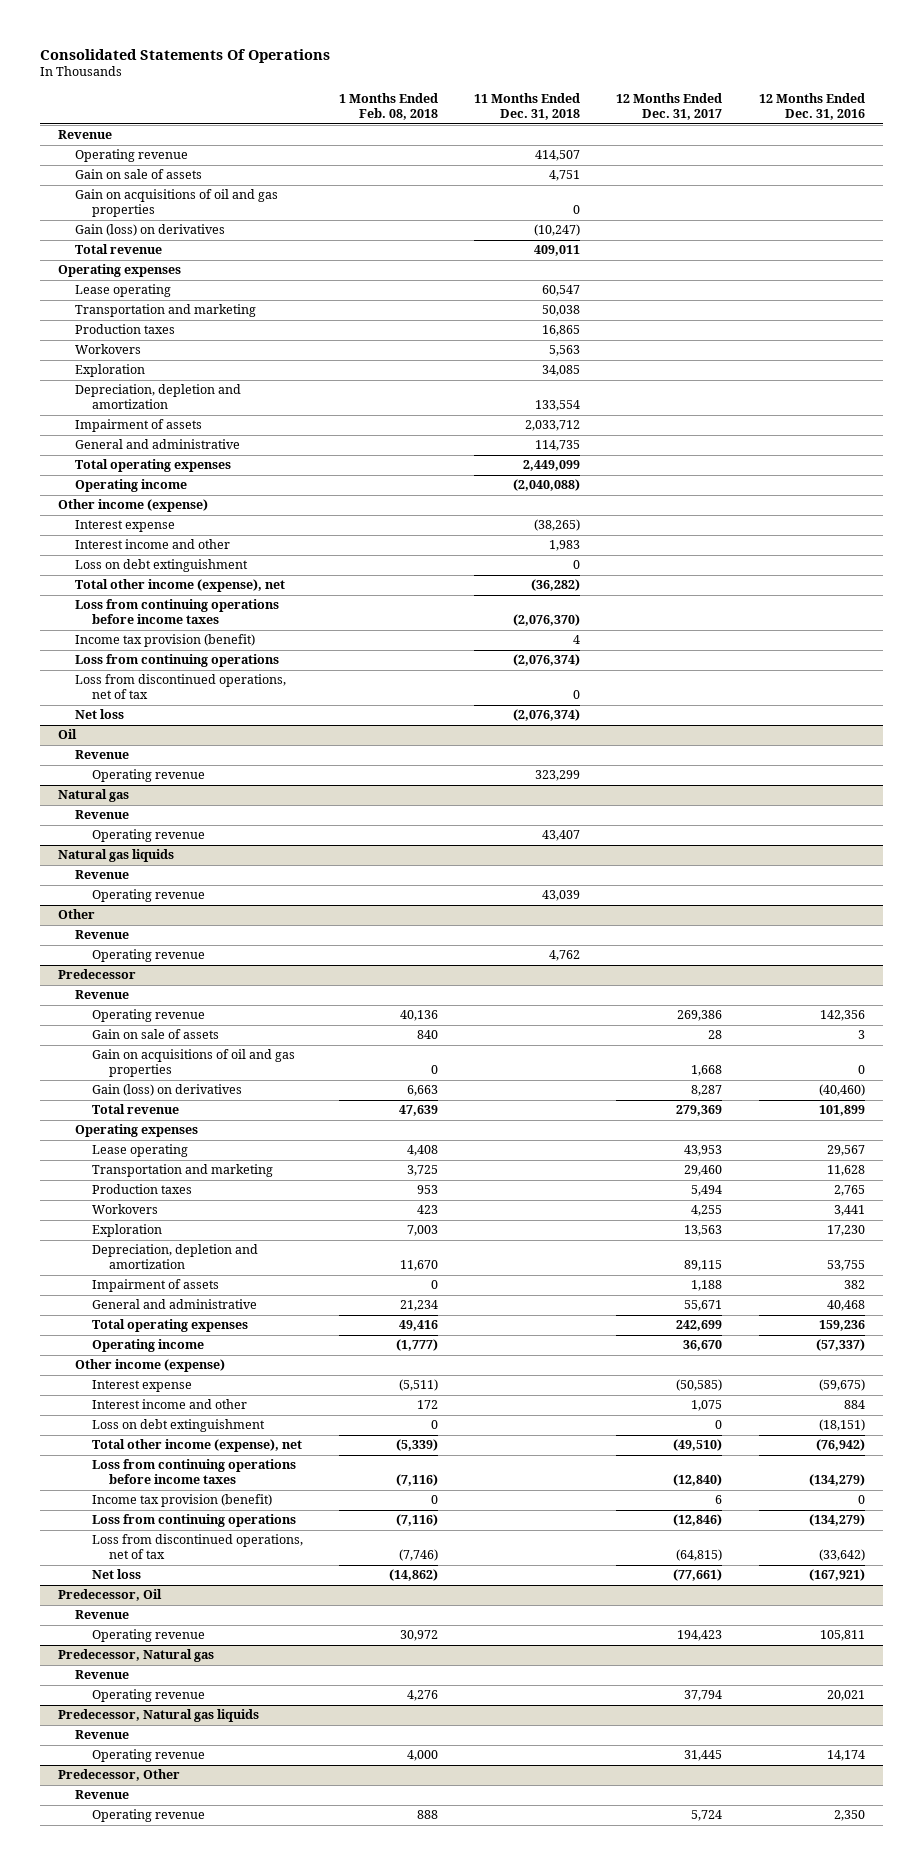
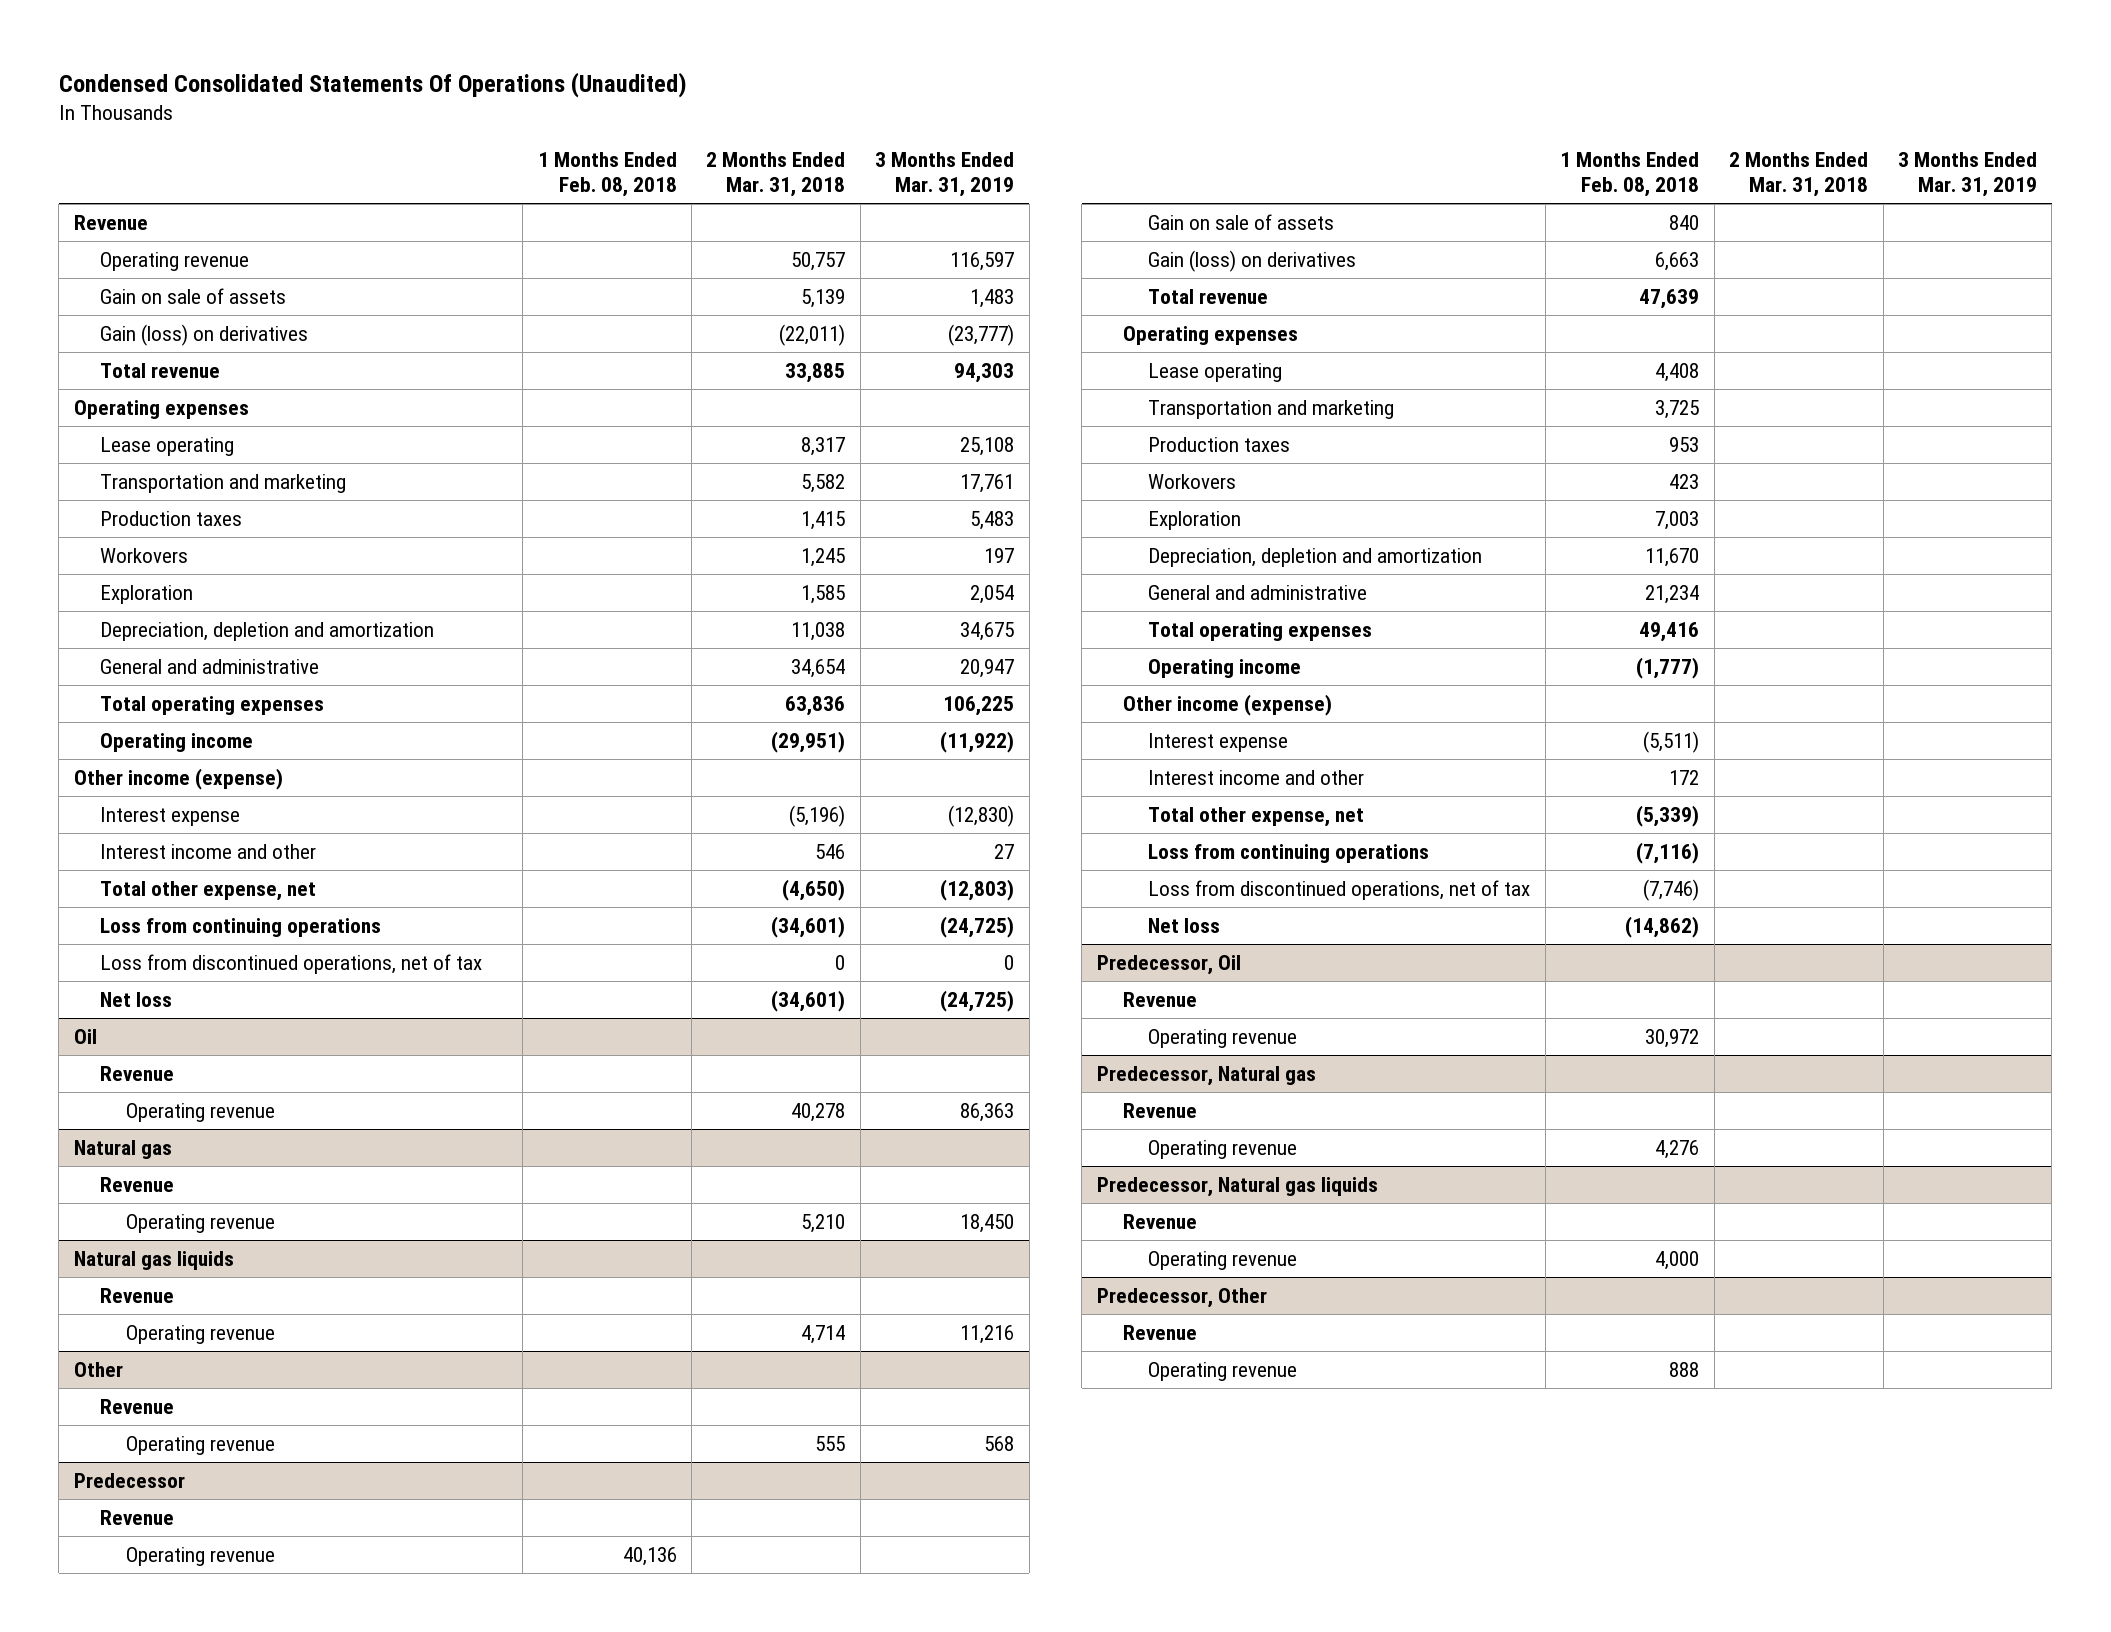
- Consolidated Statements Of Operations
+ Condensed Consolidated Statements Of Operations (Unaudited)
- | 1 Months Ended Feb. 08, 2018 | 11 Months Ended Dec. 31, 2018 | 12 Months Ended Dec. 31, 2017 | 12 Months Ended Dec. 31, 2016
+ | 1 Months Ended Feb. 08, 2018 | 2 Months Ended Mar. 31, 2018 | 3 Months Ended Mar. 31, 2019
- Gain on acquisitions of oil and gas properties | | 0 | |
- Impairment of assets | | 2,033,712 | |
- Loss on debt extinguishment | | 0 | |
- Total other income (expense), net | | (36,282) | |
- Loss from continuing operations before income taxes | | (2,076,370) | |
- Income tax provision (benefit) | | 4 | |
+ Total other expense, net | | (4,650) | (12,803)
@ Predecessor
- Gain on acquisitions of oil and gas properties | 0 | | 1,668 | 0
- Impairment of assets | 0 | | 1,188 | 382
- Loss on debt extinguishment | 0 | | 0 | (18,151)
- Total other income (expense), net | (5,339) | | (49,510) | (76,942)
- Loss from continuing operations before income taxes | (7,116) | | (12,840) | (134,279)
- Income tax provision (benefit) | 0 | | 6 | 0
+ Total other expense, net | (5,339) | |

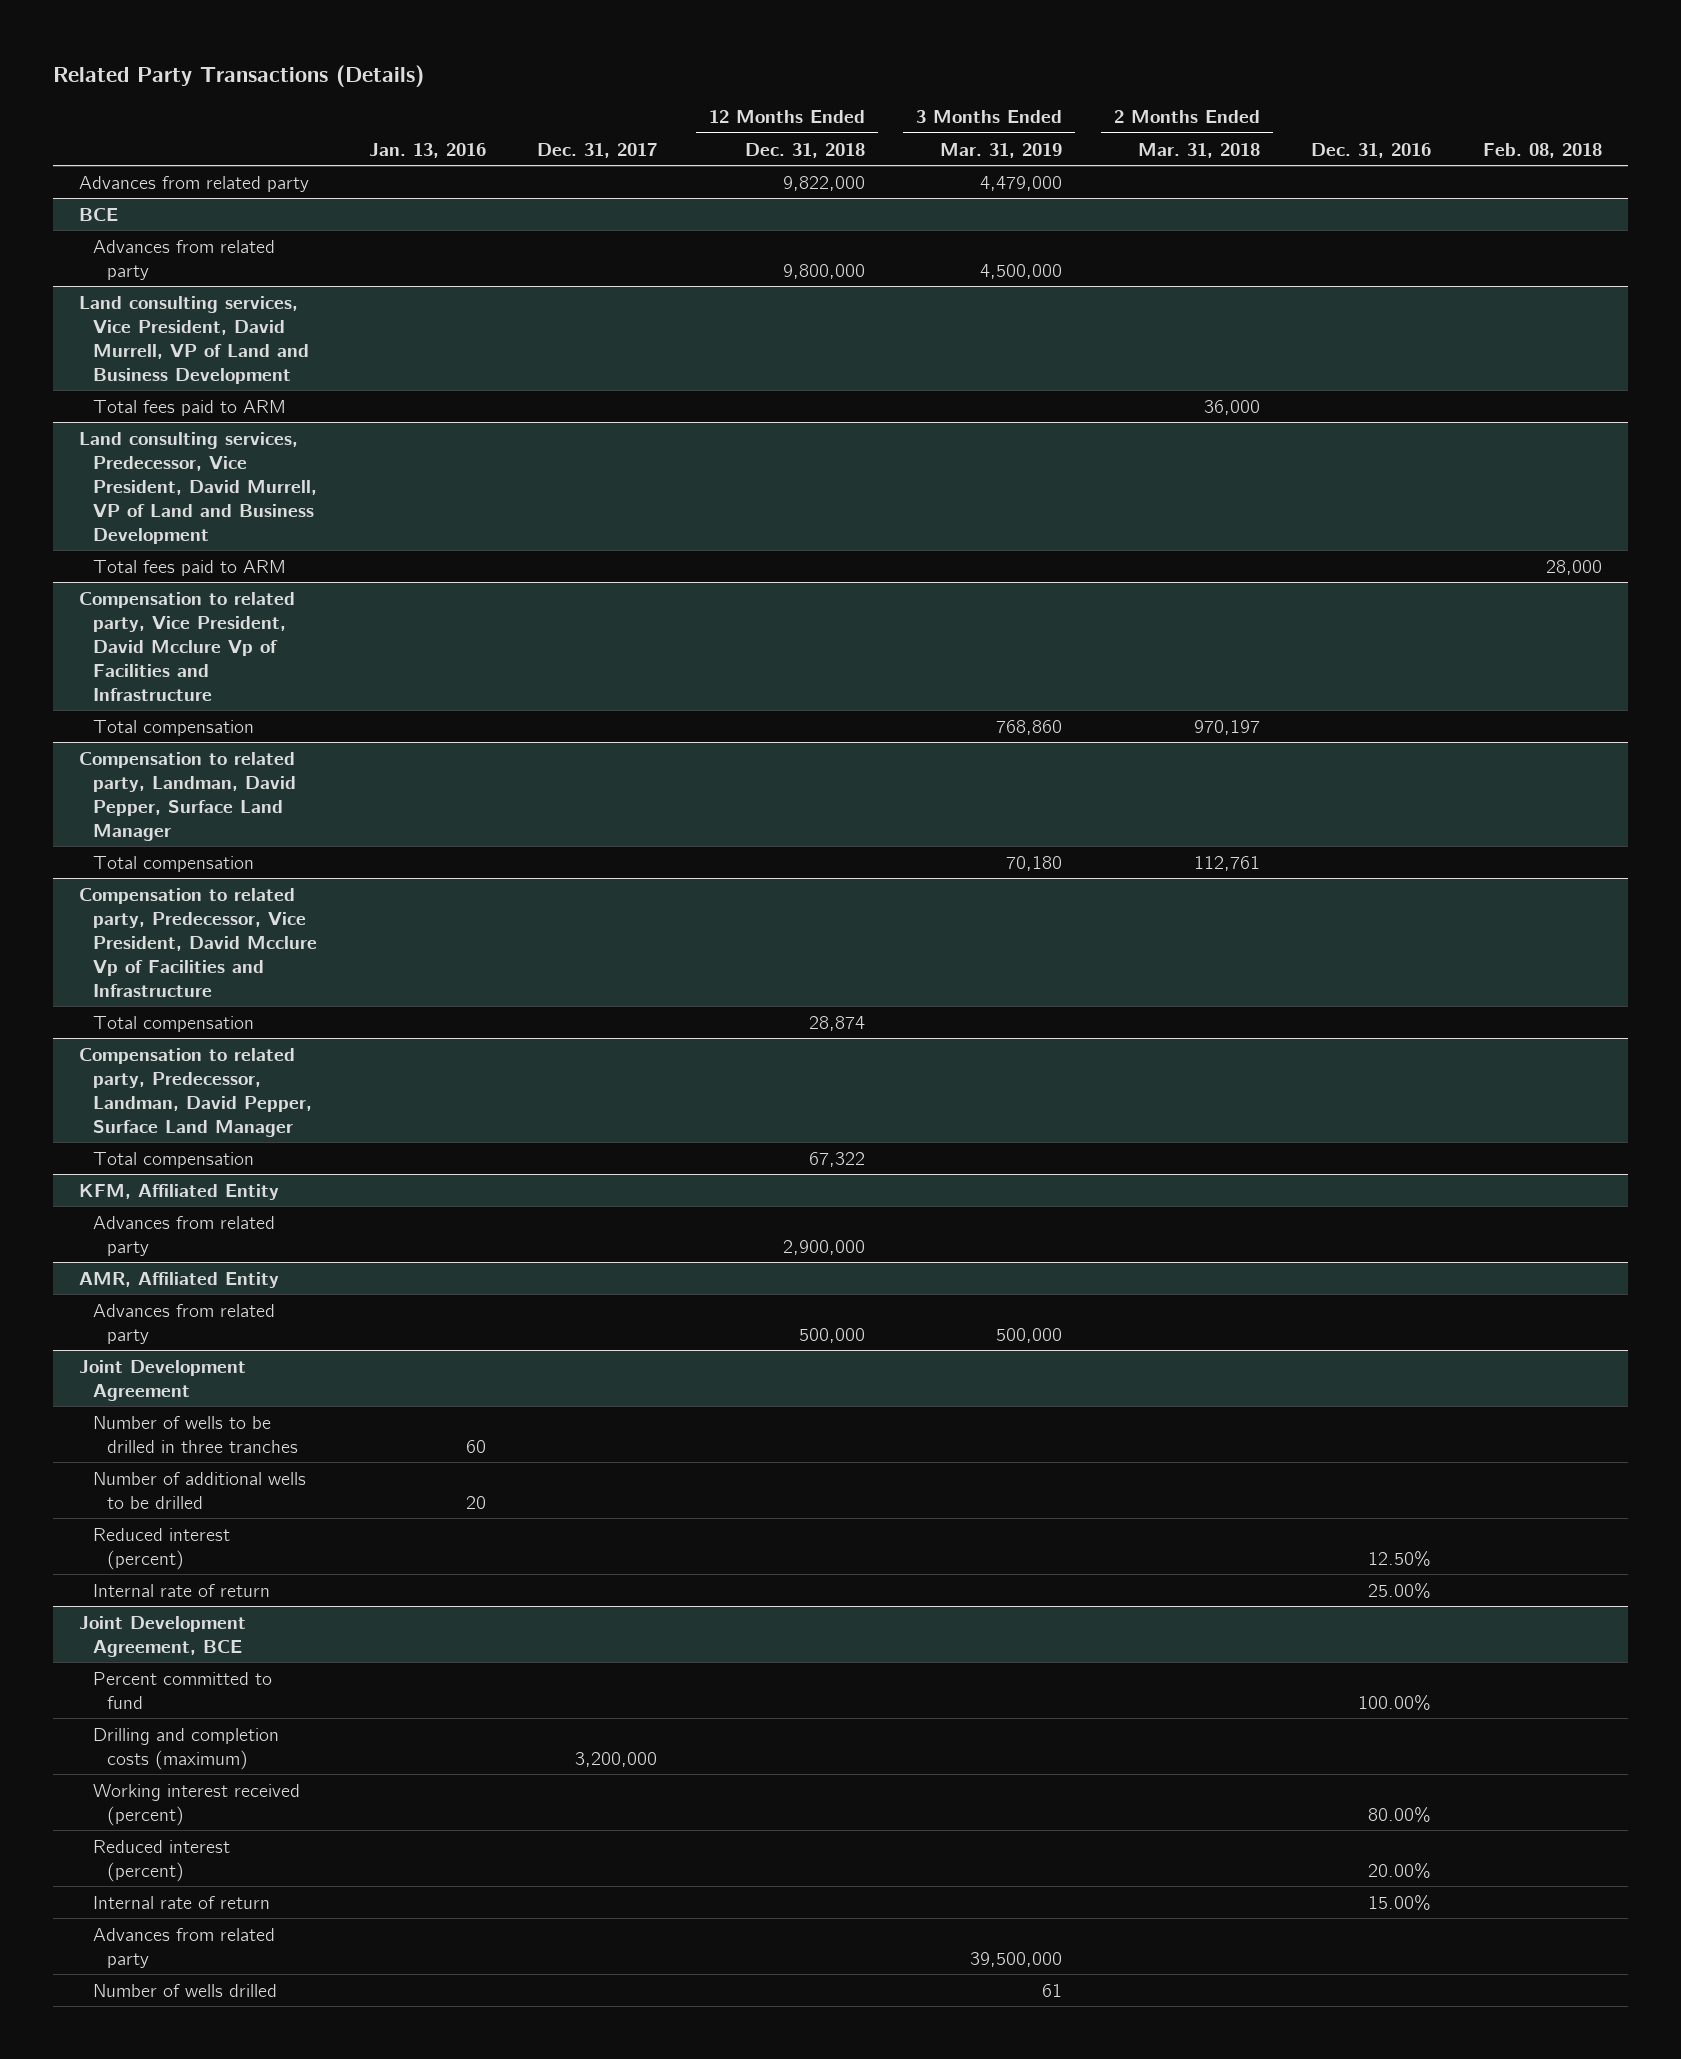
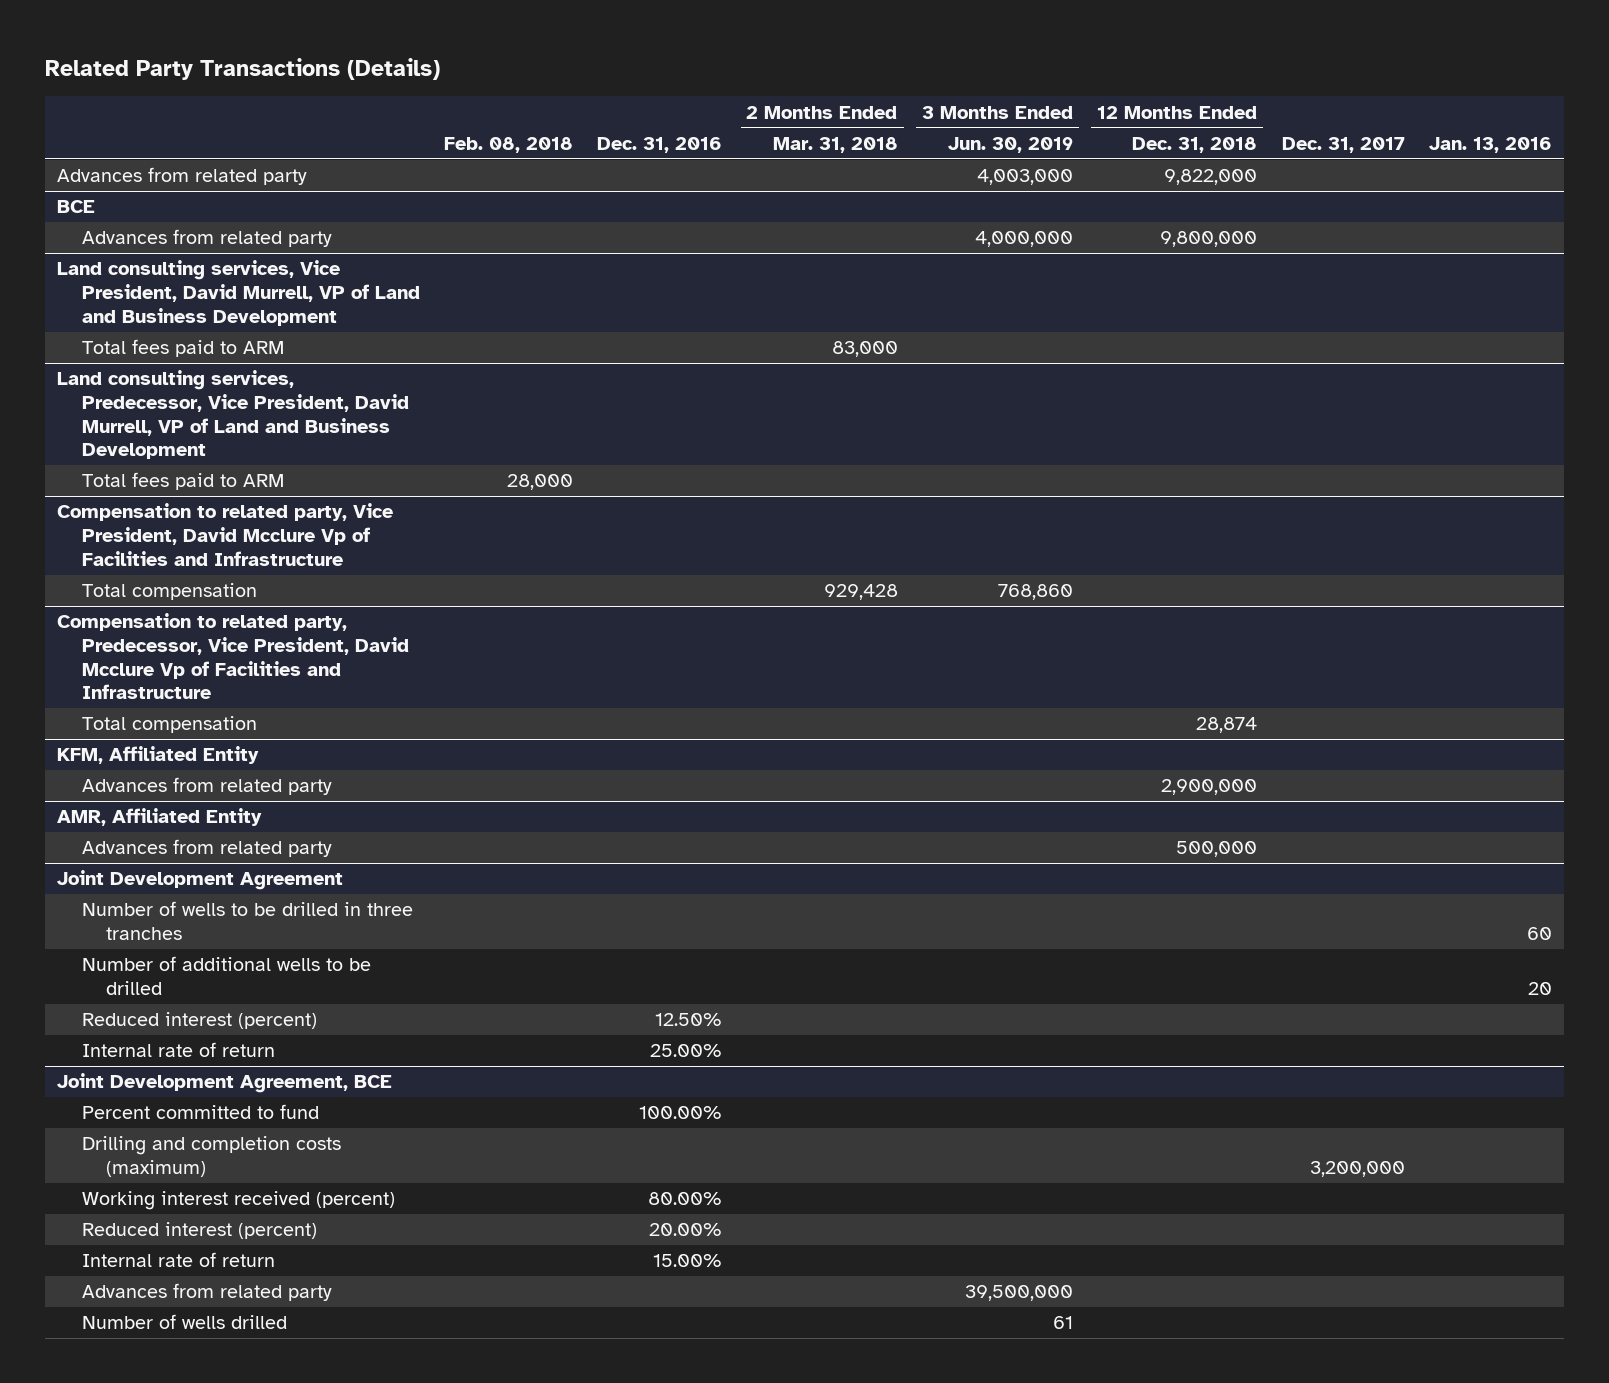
- | Jan. 13, 2016 | Dec. 31, 2017 | 12 Months Ended Dec. 31, 2018 | 3 Months Ended Mar. 31, 2019 | 2 Months Ended Mar. 31, 2018 | Dec. 31, 2016 | Feb. 08, 2018
+ | Feb. 08, 2018 | Dec. 31, 2016 | 2 Months Ended Mar. 31, 2018 | 3 Months Ended Jun. 30, 2019 | 12 Months Ended Dec. 31, 2018 | Dec. 31, 2017 | Jan. 13, 2016
@ Land consulting services, Vice President, David Murrell, VP of Land and Business Development
- Total fees paid to ARM | | | | | 36,000 | |
+ Total fees paid to ARM | | | 83,000 | | | |
@ Compensation to related party, Vice President, David Mcclure Vp of Facilities and Infrastructure
- Total compensation | | | | 768,860 | 970,197 | |
- Compensation to related party, Landman, David Pepper, Surface Land Manager
- Total compensation | | | | 70,180 | 112,761 | |
@ Compensation to related party, Vice President, David Mcclure Vp of Facilities and Infrastructure
+ Total compensation | | | 929,428 | 768,860 | | |
- Compensation to related party, Predecessor, Landman, David Pepper, Surface Land Manager
- Total compensation | | | 67,322 | | | |

